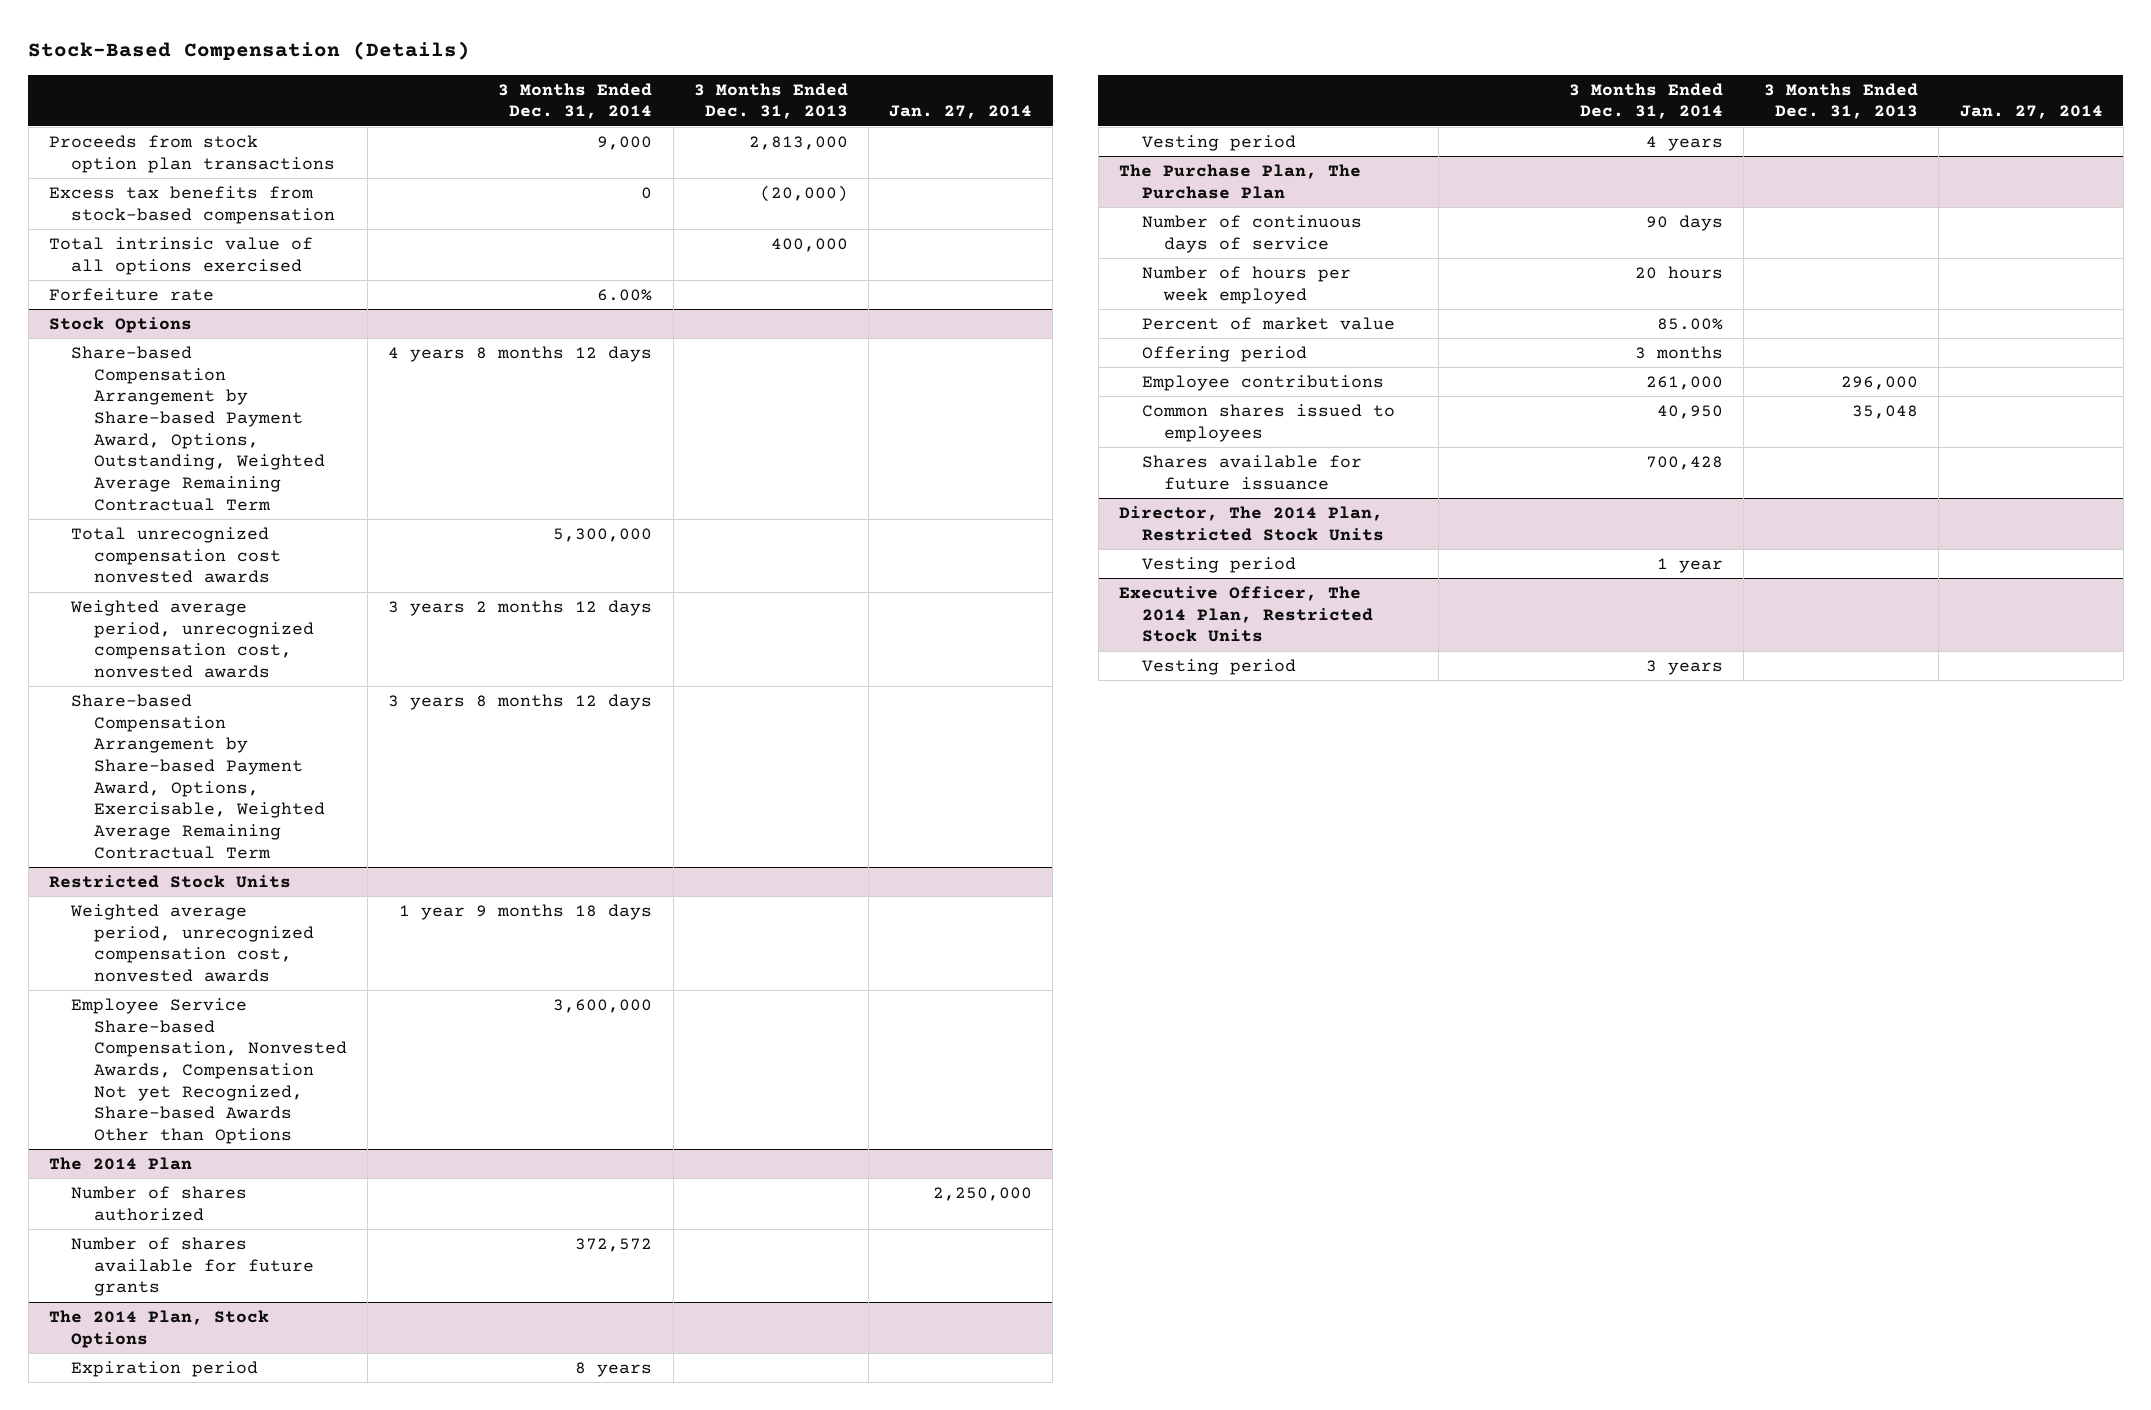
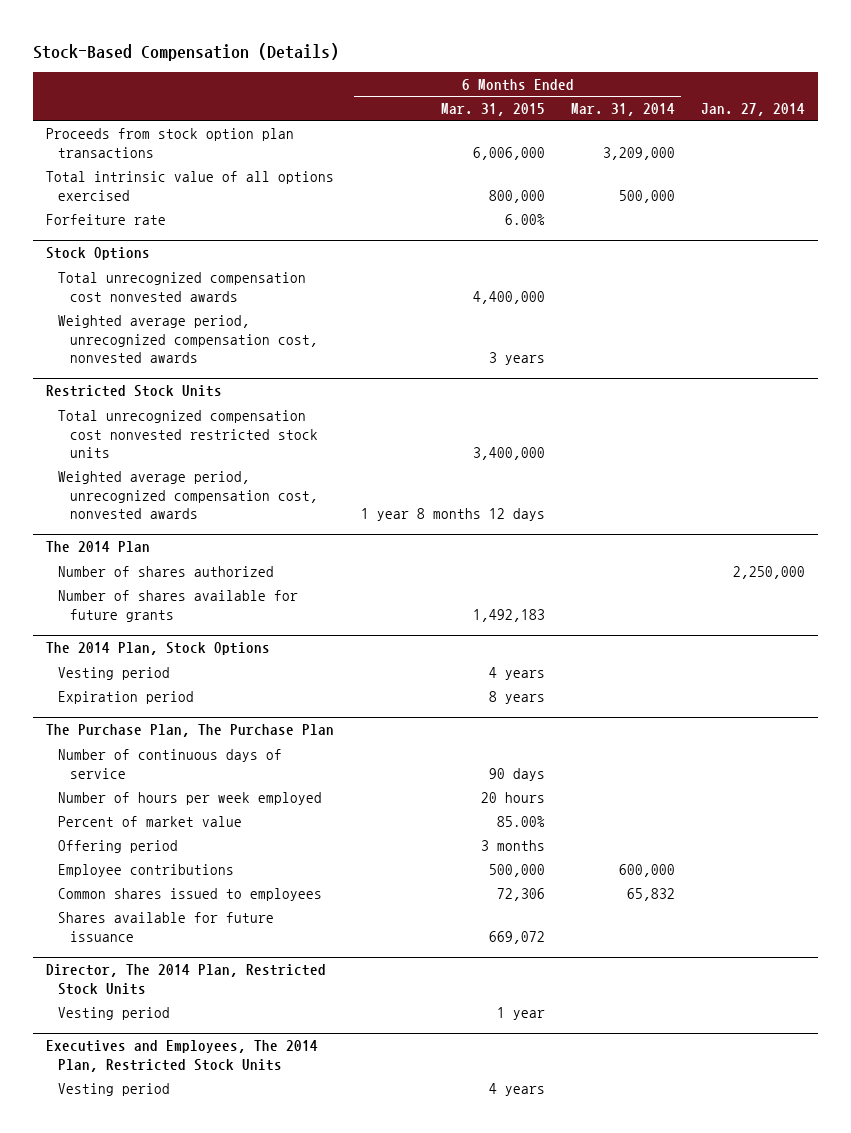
- | 3 Months Ended Dec. 31, 2014 | 3 Months Ended Dec. 31, 2013 | Jan. 27, 2014
+ | 6 Months Ended Mar. 31, 2015 | 6 Months Ended Mar. 31, 2014 | Jan. 27, 2014
- Excess tax benefits from stock-based compensation | 0 | (20,000) |
@ Stock Options
- Share-based Compensation Arrangement by Share-based Payment Award, Options, Outstanding, Weighted Average Remaining Contractual Term | 4 years 8 months 12 days | |
- Share-based Compensation Arrangement by Share-based Payment Award, Options, Exercisable, Weighted Average Remaining Contractual Term | 3 years 8 months 12 days | |
@ Restricted Stock Units
+ Total unrecognized compensation cost nonvested restricted stock units | 3,400,000 | |
- Employee Service Share-based Compensation, Nonvested Awards, Compensation Not yet Recognized, Share-based Awards Other than Options | 3,600,000 | |
@ The 2014 Plan, Stock Options
moved down: Expiration period | 8 years | |
- Executive Officer, The 2014 Plan, Restricted Stock Units
+ Executives and Employees, The 2014 Plan, Restricted Stock Units

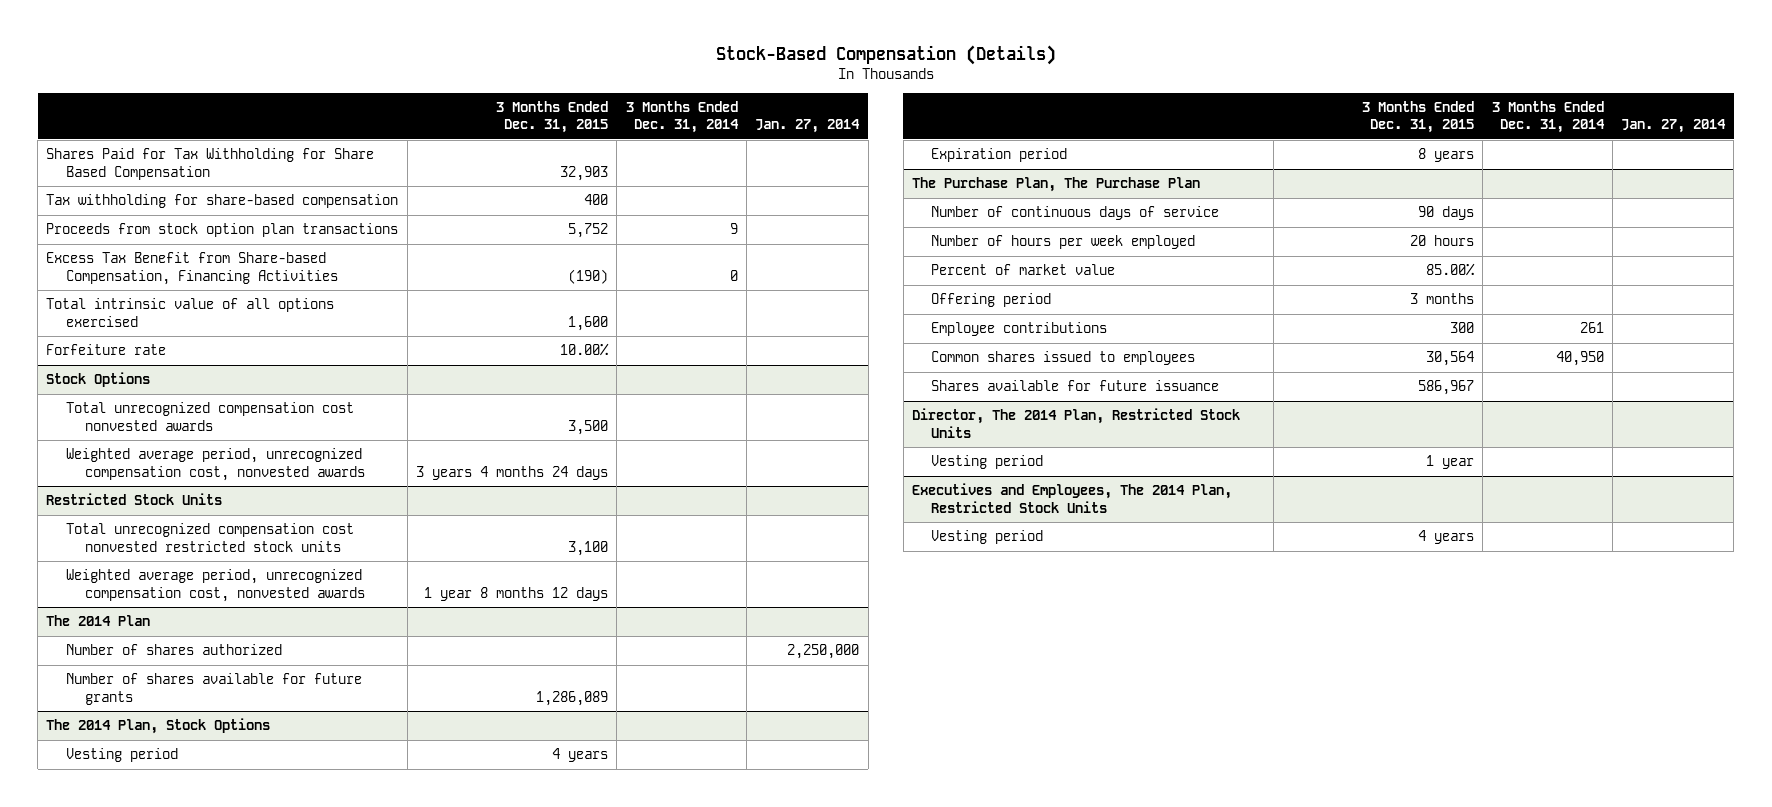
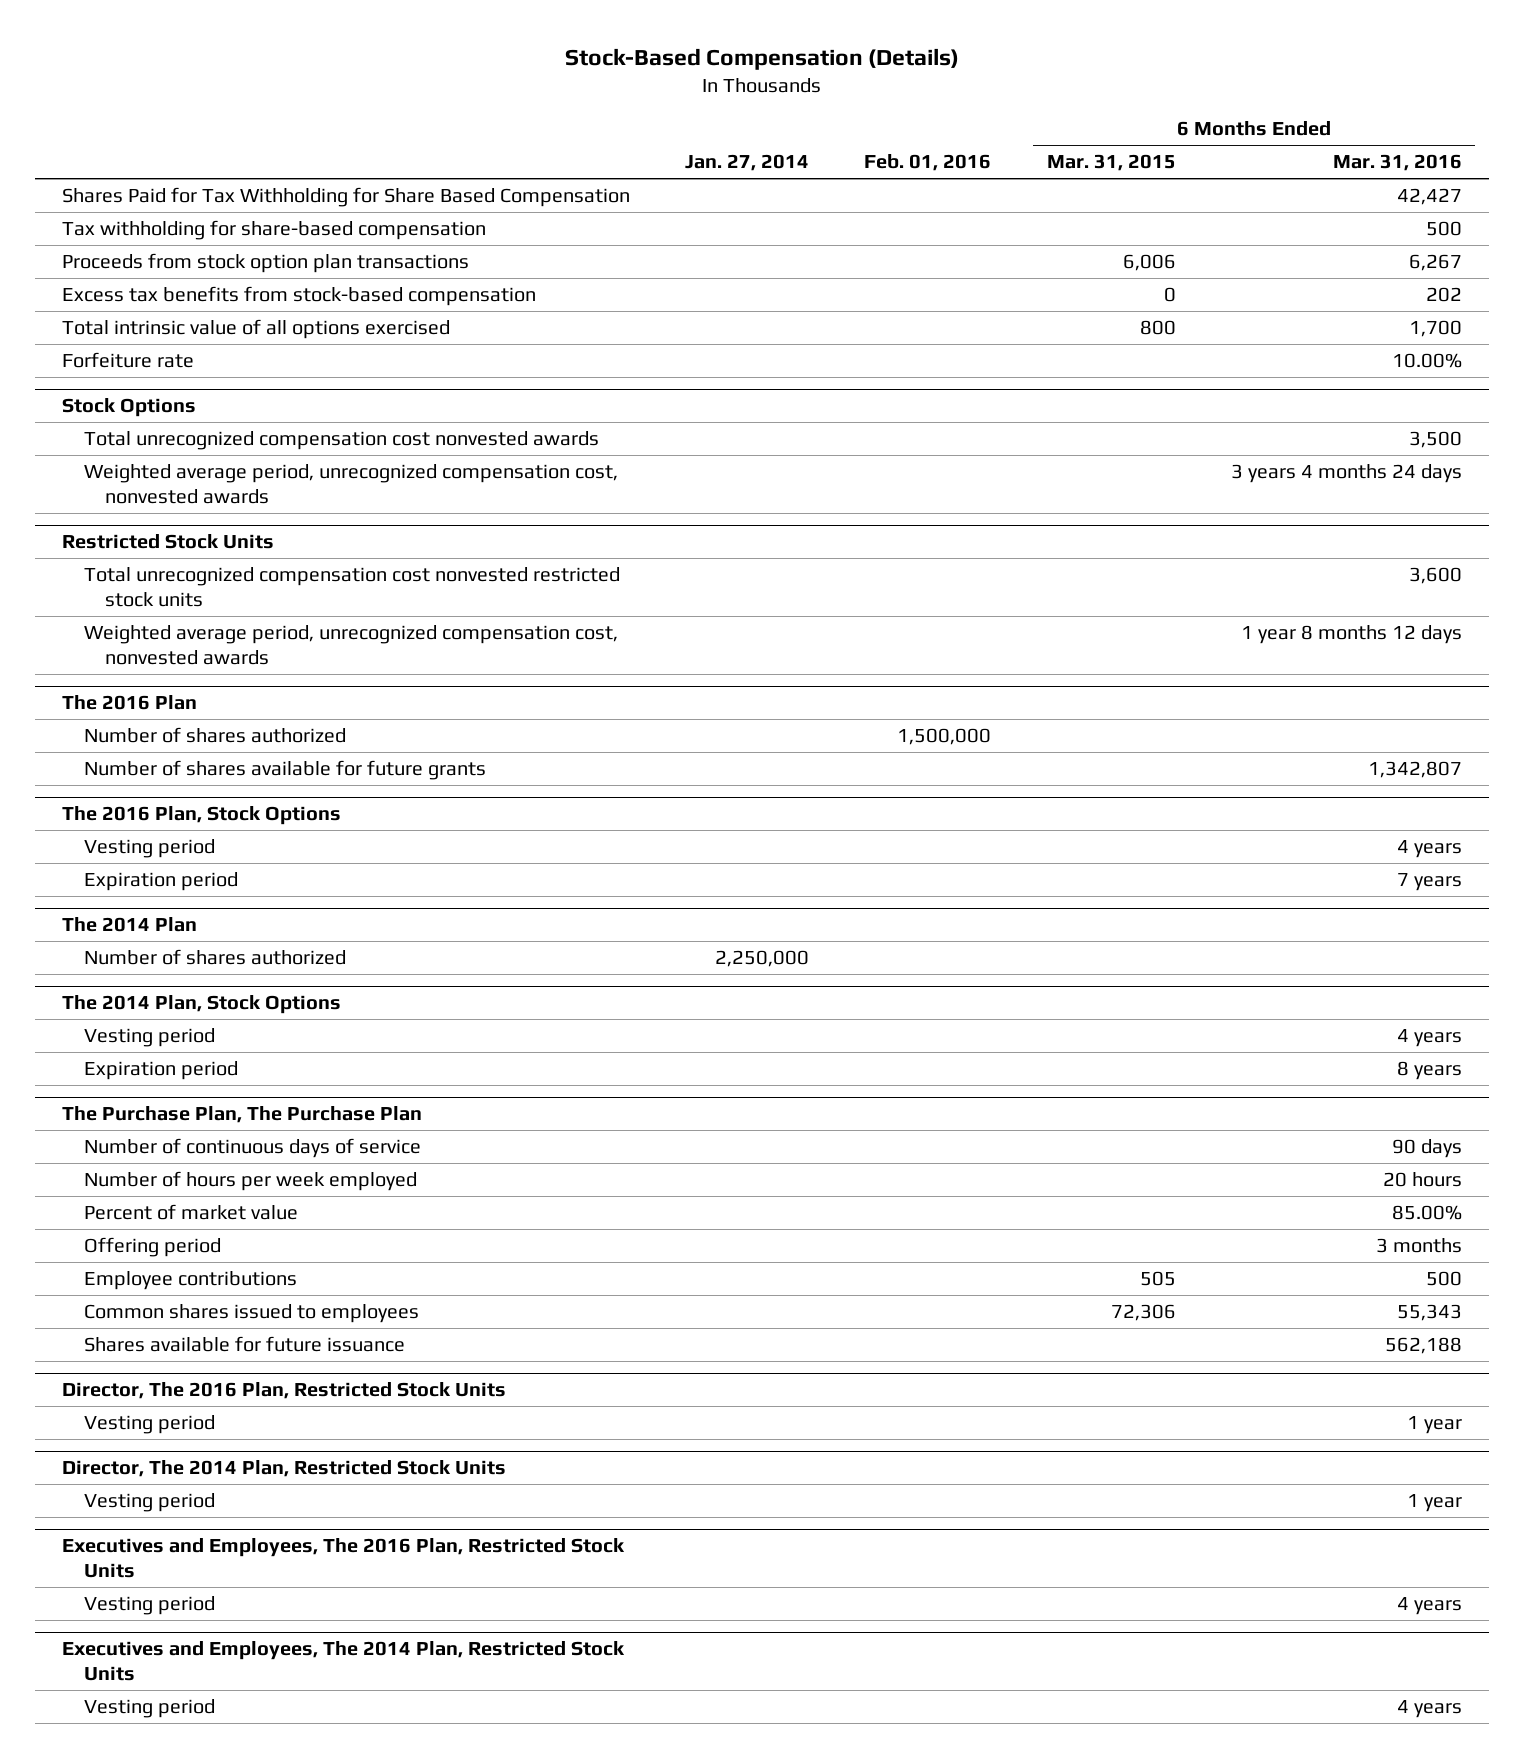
- | 3 Months Ended Dec. 31, 2015 | 3 Months Ended Dec. 31, 2014 | Jan. 27, 2014
+ | Jan. 27, 2014 | Feb. 01, 2016 | 6 Months Ended Mar. 31, 2015 | 6 Months Ended Mar. 31, 2016
- Excess Tax Benefit from Share-based Compensation, Financing Activities | (190) | 0 |
+ Excess tax benefits from stock-based compensation | | | 0 | 202
+ The 2016 Plan
+ Number of shares authorized | | 1,500,000 | |
+ Number of shares available for future grants | | | | 1,342,807
+ The 2016 Plan, Stock Options
+ Vesting period | | | | 4 years
+ Expiration period | | | | 7 years
@ The 2014 Plan
- Number of shares available for future grants | 1,286,089 | |
+ Director, The 2016 Plan, Restricted Stock Units
+ Vesting period | | | | 1 year
+ Executives and Employees, The 2016 Plan, Restricted Stock Units
+ Vesting period | | | | 4 years

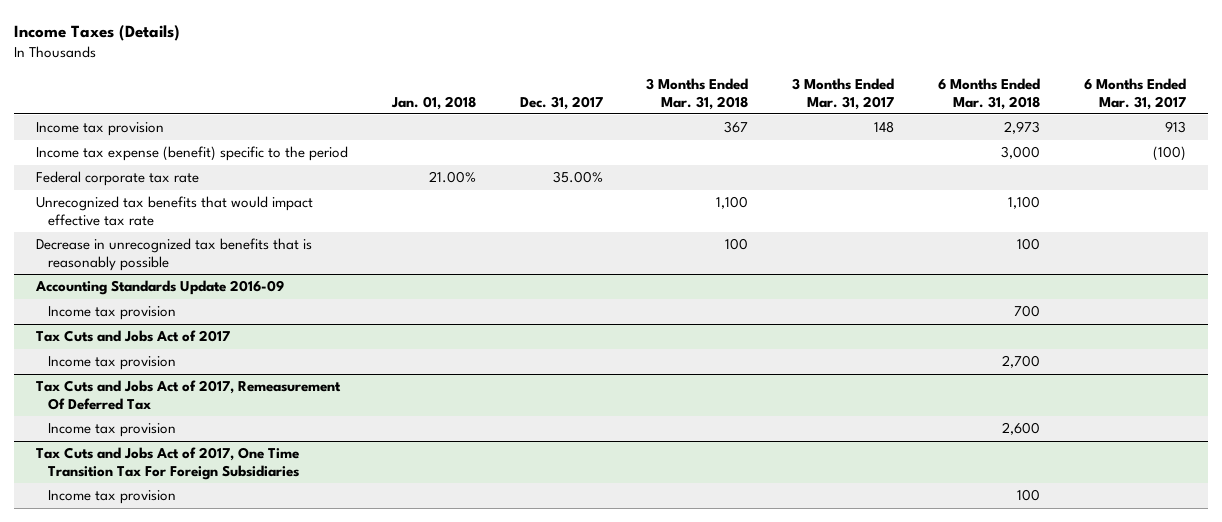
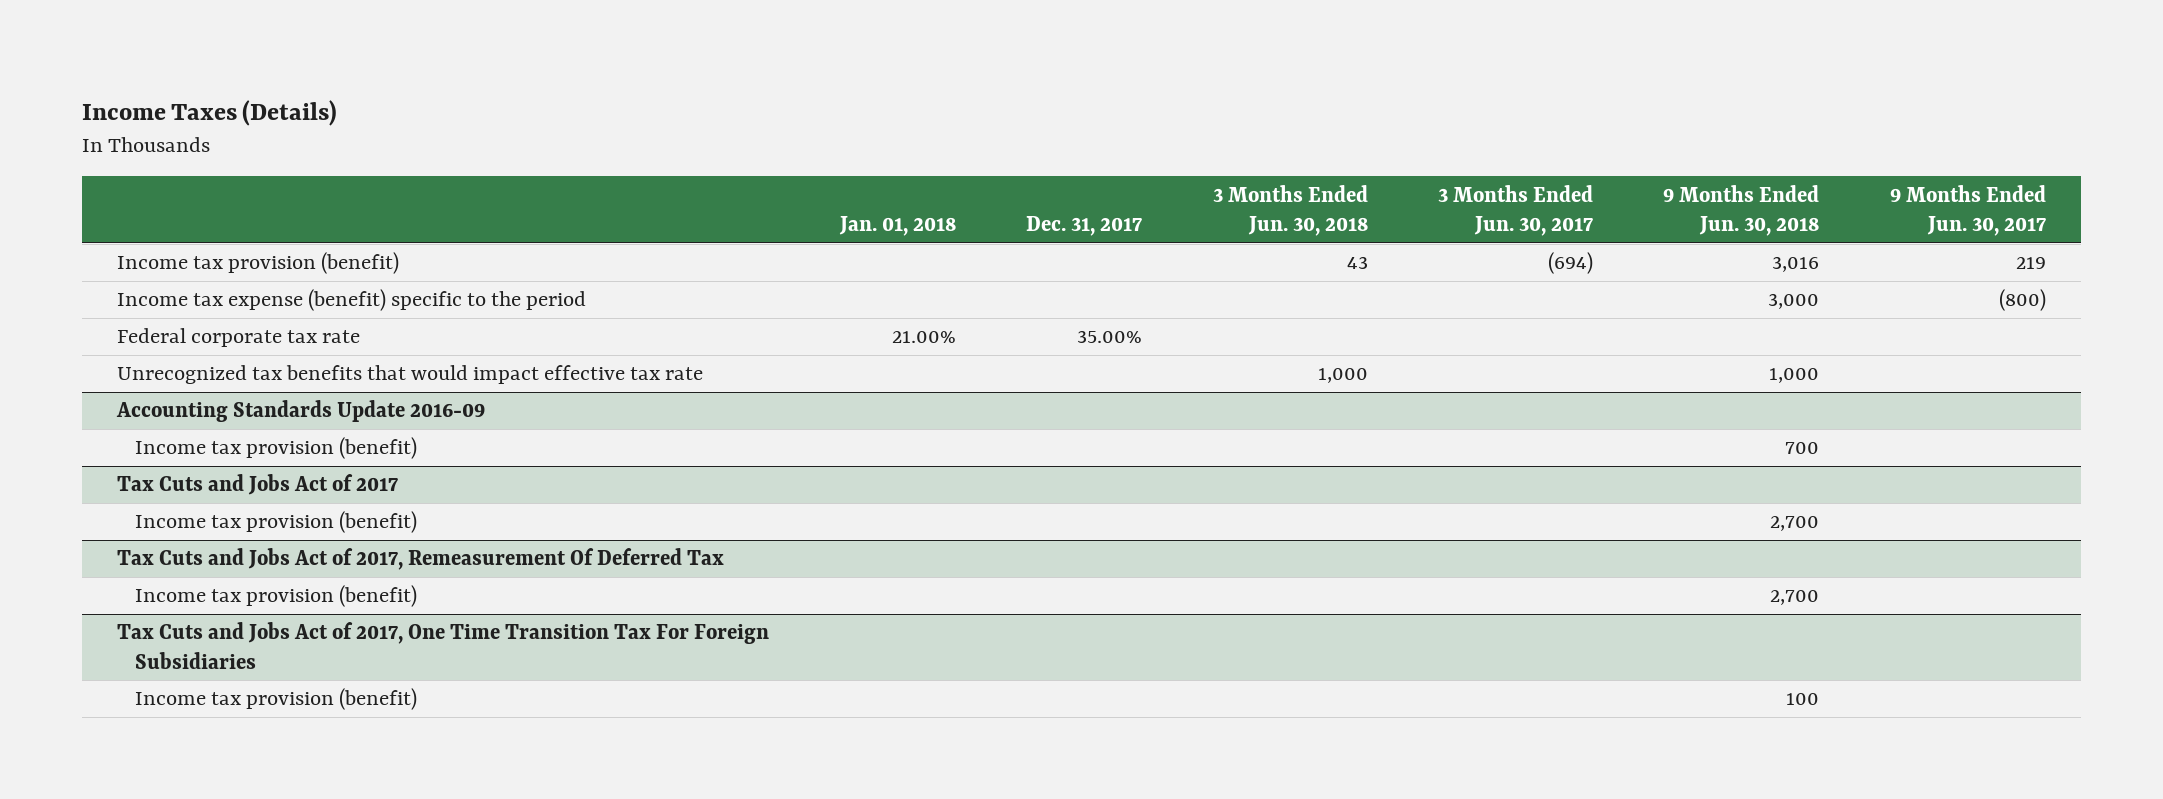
- | Jan. 01, 2018 | Dec. 31, 2017 | 3 Months Ended Mar. 31, 2018 | 3 Months Ended Mar. 31, 2017 | 6 Months Ended Mar. 31, 2018 | 6 Months Ended Mar. 31, 2017
+ | Jan. 01, 2018 | Dec. 31, 2017 | 3 Months Ended Jun. 30, 2018 | 3 Months Ended Jun. 30, 2017 | 9 Months Ended Jun. 30, 2018 | 9 Months Ended Jun. 30, 2017
- Income tax provision | | | 367 | 148 | 2,973 | 913
+ Income tax provision (benefit) | | | 43 | (694) | 3,016 | 219
- Decrease in unrecognized tax benefits that is reasonably possible | | | 100 | | 100 |
@ Accounting Standards Update 2016-09
- Income tax provision | | | | | 700 |
+ Income tax provision (benefit) | | | | | 700 |
@ Tax Cuts and Jobs Act of 2017
- Income tax provision | | | | | 2,700 |
+ Income tax provision (benefit) | | | | | 2,700 |
@ Tax Cuts and Jobs Act of 2017, Remeasurement Of Deferred Tax
- Income tax provision | | | | | 2,600 |
+ Income tax provision (benefit) | | | | | 2,700 |
@ Tax Cuts and Jobs Act of 2017, One Time Transition Tax For Foreign Subsidiaries
- Income tax provision | | | | | 100 |
+ Income tax provision (benefit) | | | | | 100 |

